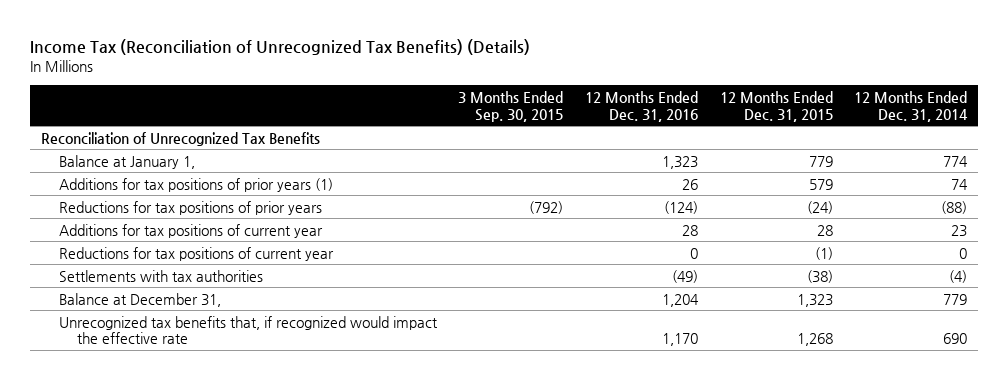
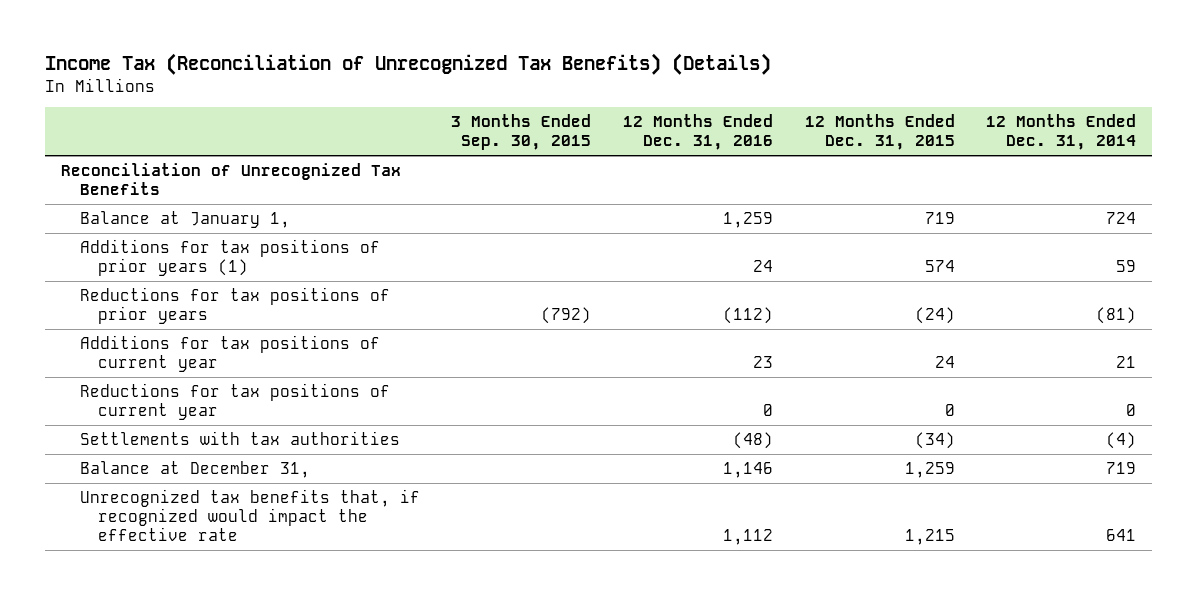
- Balance at January 1, | | 1,323 | 779 | 774
- Additions for tax positions of prior years (1) | | 26 | 579 | 74
- Reductions for tax positions of prior years | (792) | (124) | (24) | (88)
- Additions for tax positions of current year | | 28 | 28 | 23
- Reductions for tax positions of current year | | 0 | (1) | 0
- Settlements with tax authorities | | (49) | (38) | (4)
- Balance at December 31, | | 1,204 | 1,323 | 779
- Unrecognized tax benefits that, if recognized would impact the effective rate | | 1,170 | 1,268 | 690
+ Balance at January 1, | | 1,259 | 719 | 724
+ Additions for tax positions of prior years (1) | | 24 | 574 | 59
+ Reductions for tax positions of prior years | (792) | (112) | (24) | (81)
+ Additions for tax positions of current year | | 23 | 24 | 21
+ Reductions for tax positions of current year | | 0 | 0 | 0
+ Settlements with tax authorities | | (48) | (34) | (4)
+ Balance at December 31, | | 1,146 | 1,259 | 719
+ Unrecognized tax benefits that, if recognized would impact the effective rate | | 1,112 | 1,215 | 641

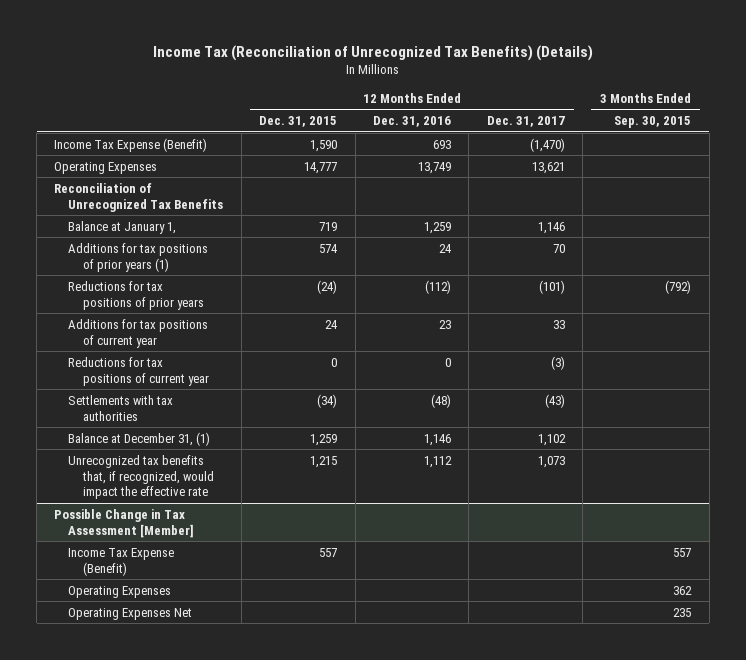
- | 3 Months Ended Sep. 30, 2015 | 12 Months Ended Dec. 31, 2016 | 12 Months Ended Dec. 31, 2015 | 12 Months Ended Dec. 31, 2014
+ | 12 Months Ended Dec. 31, 2015 | 12 Months Ended Dec. 31, 2016 | 12 Months Ended Dec. 31, 2017 | 3 Months Ended Sep. 30, 2015
+ Income Tax Expense (Benefit) | 1,590 | 693 | (1,470) |
+ Operating Expenses | 14,777 | 13,749 | 13,621 |
- Balance at December 31, | | 1,146 | 1,259 | 719
- Unrecognized tax benefits that, if recognized would impact the effective rate | | 1,112 | 1,215 | 641
+ Balance at December 31, (1) | 1,259 | 1,146 | 1,102 |
+ Unrecognized tax benefits that, if recognized, would impact the effective rate | 1,215 | 1,112 | 1,073 |
+ Possible Change in Tax Assessment [Member]
+ Income Tax Expense (Benefit) | 557 | | | 557
+ Operating Expenses | | | | 362
+ Operating Expenses Net | | | | 235

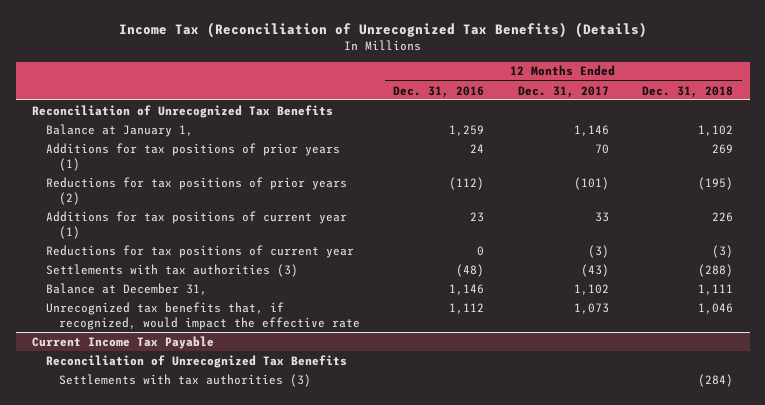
- | 12 Months Ended Dec. 31, 2015 | 12 Months Ended Dec. 31, 2016 | 12 Months Ended Dec. 31, 2017 | 3 Months Ended Sep. 30, 2015
+ | 12 Months Ended Dec. 31, 2016 | 12 Months Ended Dec. 31, 2017 | 12 Months Ended Dec. 31, 2018
- Income Tax Expense (Benefit) | 1,590 | 693 | (1,470) |
- Operating Expenses | 14,777 | 13,749 | 13,621 |
- Reductions for tax positions of prior years | (24) | (112) | (101) | (792)
- Additions for tax positions of current year | 24 | 23 | 33 |
+ Reductions for tax positions of prior years (2) | (112) | (101) | (195)
+ Additions for tax positions of current year (1) | 23 | 33 | 226
- Settlements with tax authorities | (34) | (48) | (43) |
- Balance at December 31, (1) | 1,259 | 1,146 | 1,102 |
+ Settlements with tax authorities (3) | (48) | (43) | (288)
+ Balance at December 31, | 1,146 | 1,102 | 1,111
- Possible Change in Tax Assessment [Member]
- Income Tax Expense (Benefit) | 557 | | | 557
- Operating Expenses | | | | 362
- Operating Expenses Net | | | | 235
+ Current Income Tax Payable
+ Reconciliation of Unrecognized Tax Benefits
+ Settlements with tax authorities (3) | | | (284)

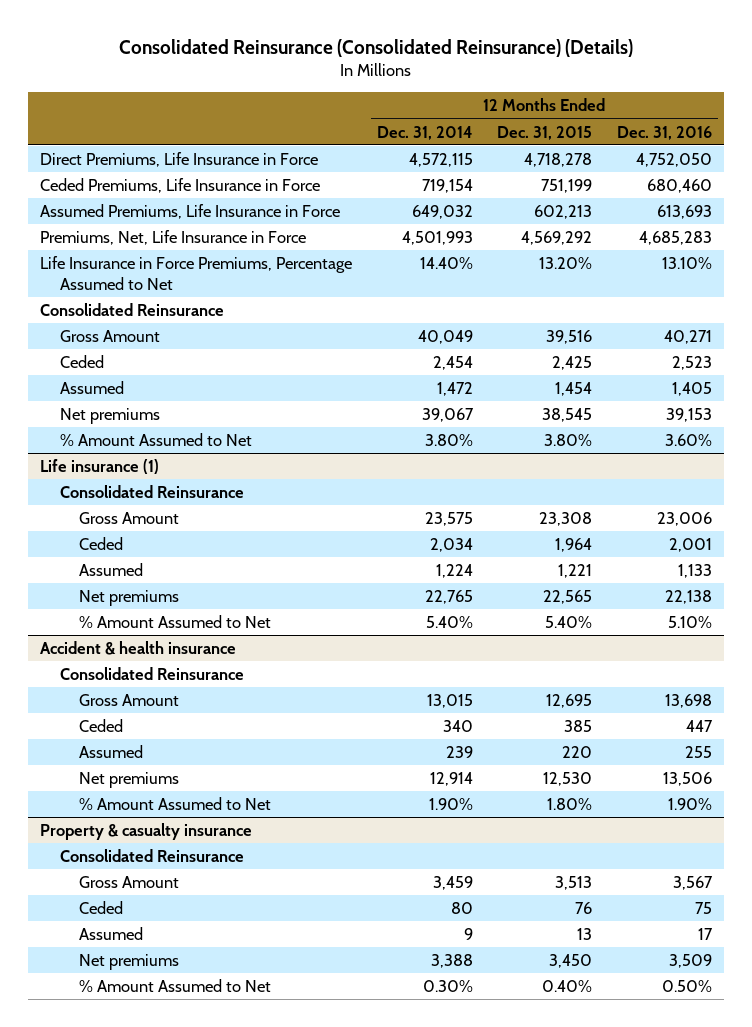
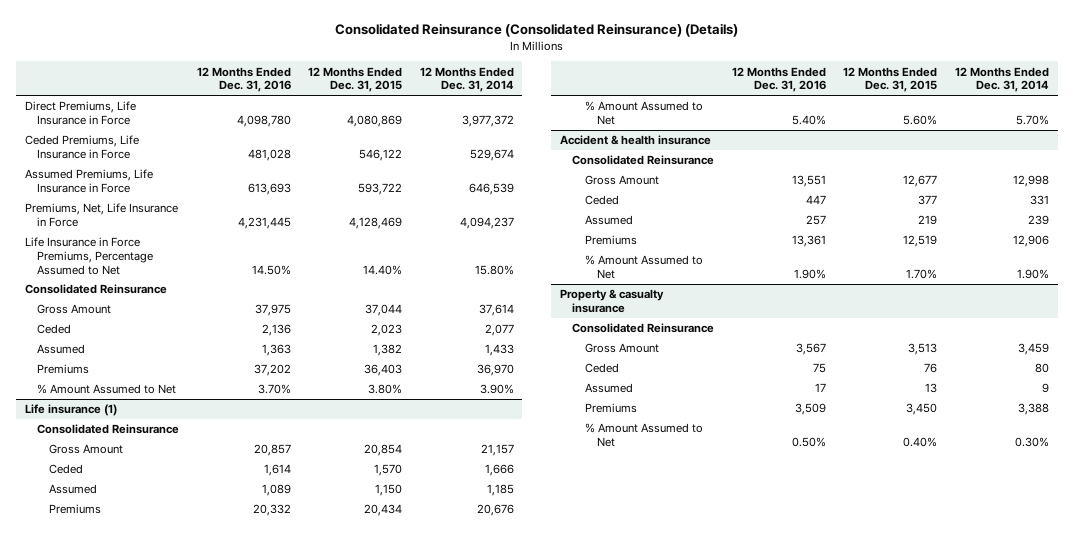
- | 12 Months Ended Dec. 31, 2014 | 12 Months Ended Dec. 31, 2015 | 12 Months Ended Dec. 31, 2016
+ | 12 Months Ended Dec. 31, 2016 | 12 Months Ended Dec. 31, 2015 | 12 Months Ended Dec. 31, 2014
- Direct Premiums, Life Insurance in Force | 4,572,115 | 4,718,278 | 4,752,050
- Ceded Premiums, Life Insurance in Force | 719,154 | 751,199 | 680,460
- Assumed Premiums, Life Insurance in Force | 649,032 | 602,213 | 613,693
- Premiums, Net, Life Insurance in Force | 4,501,993 | 4,569,292 | 4,685,283
- Life Insurance in Force Premiums, Percentage Assumed to Net | 14.40% | 13.20% | 13.10%
+ Direct Premiums, Life Insurance in Force | 4,098,780 | 4,080,869 | 3,977,372
+ Ceded Premiums, Life Insurance in Force | 481,028 | 546,122 | 529,674
+ Assumed Premiums, Life Insurance in Force | 613,693 | 593,722 | 646,539
+ Premiums, Net, Life Insurance in Force | 4,231,445 | 4,128,469 | 4,094,237
+ Life Insurance in Force Premiums, Percentage Assumed to Net | 14.50% | 14.40% | 15.80%
- Gross Amount | 40,049 | 39,516 | 40,271
- Ceded | 2,454 | 2,425 | 2,523
- Assumed | 1,472 | 1,454 | 1,405
- Net premiums | 39,067 | 38,545 | 39,153
- % Amount Assumed to Net | 3.80% | 3.80% | 3.60%
+ Gross Amount | 37,975 | 37,044 | 37,614
+ Ceded | 2,136 | 2,023 | 2,077
+ Assumed | 1,363 | 1,382 | 1,433
+ Premiums | 37,202 | 36,403 | 36,970
+ % Amount Assumed to Net | 3.70% | 3.80% | 3.90%
@ Life insurance (1)
- Gross Amount | 23,575 | 23,308 | 23,006
- Ceded | 2,034 | 1,964 | 2,001
- Assumed | 1,224 | 1,221 | 1,133
- Net premiums | 22,765 | 22,565 | 22,138
- % Amount Assumed to Net | 5.40% | 5.40% | 5.10%
+ Gross Amount | 20,857 | 20,854 | 21,157
+ Ceded | 1,614 | 1,570 | 1,666
+ Assumed | 1,089 | 1,150 | 1,185
+ Premiums | 20,332 | 20,434 | 20,676
+ % Amount Assumed to Net | 5.40% | 5.60% | 5.70%
@ Accident & health insurance
- Gross Amount | 13,015 | 12,695 | 13,698
- Ceded | 340 | 385 | 447
- Assumed | 239 | 220 | 255
- Net premiums | 12,914 | 12,530 | 13,506
- % Amount Assumed to Net | 1.90% | 1.80% | 1.90%
+ Gross Amount | 13,551 | 12,677 | 12,998
+ Ceded | 447 | 377 | 331
+ Assumed | 257 | 219 | 239
+ Premiums | 13,361 | 12,519 | 12,906
+ % Amount Assumed to Net | 1.90% | 1.70% | 1.90%
@ Property & casualty insurance
- Net premiums | 3,388 | 3,450 | 3,509
+ Premiums | 3,509 | 3,450 | 3,388

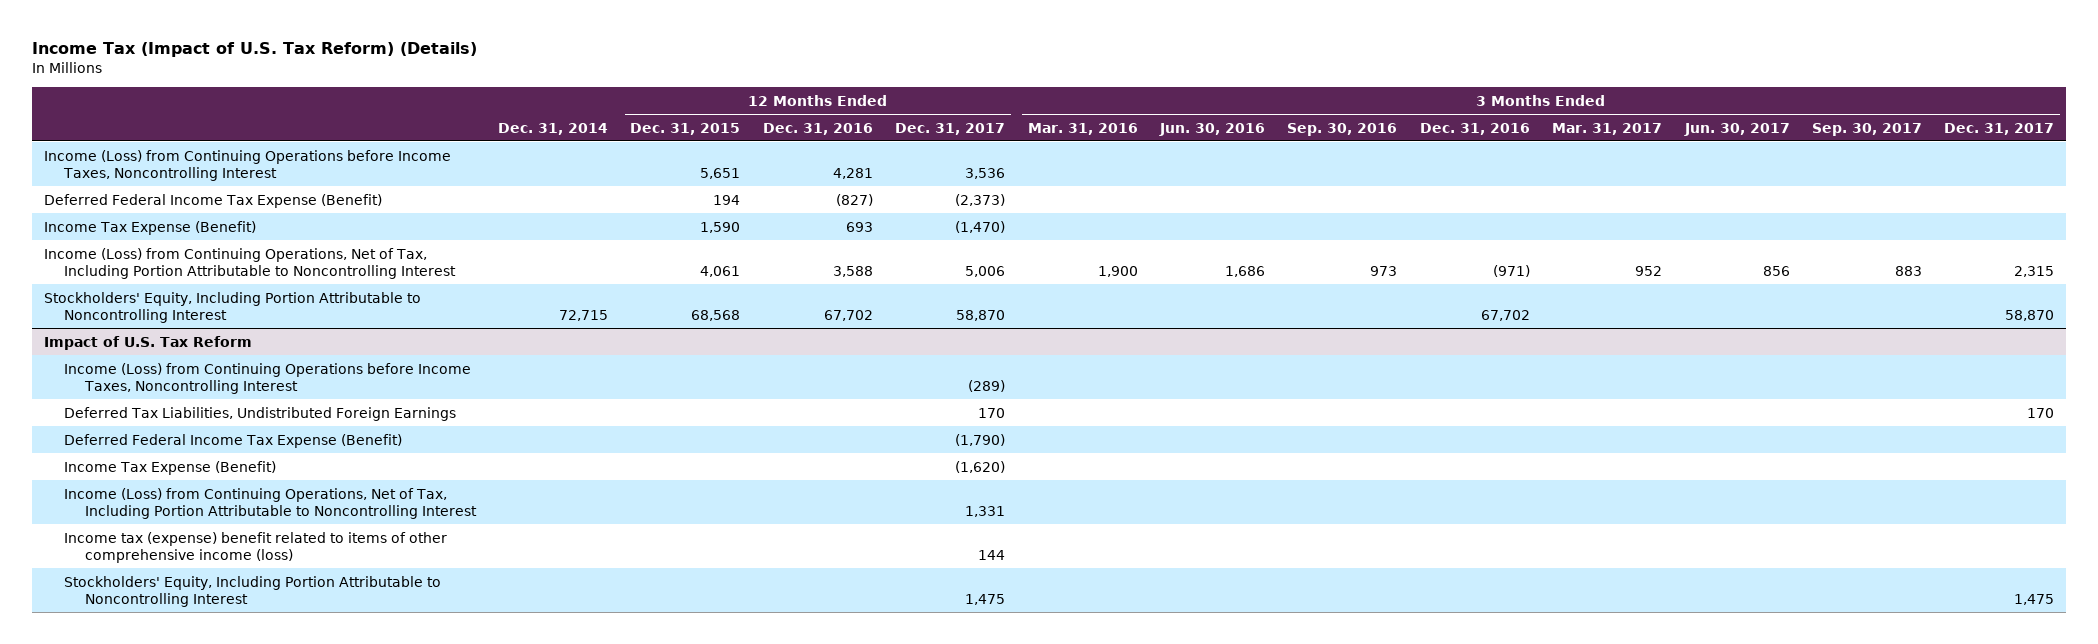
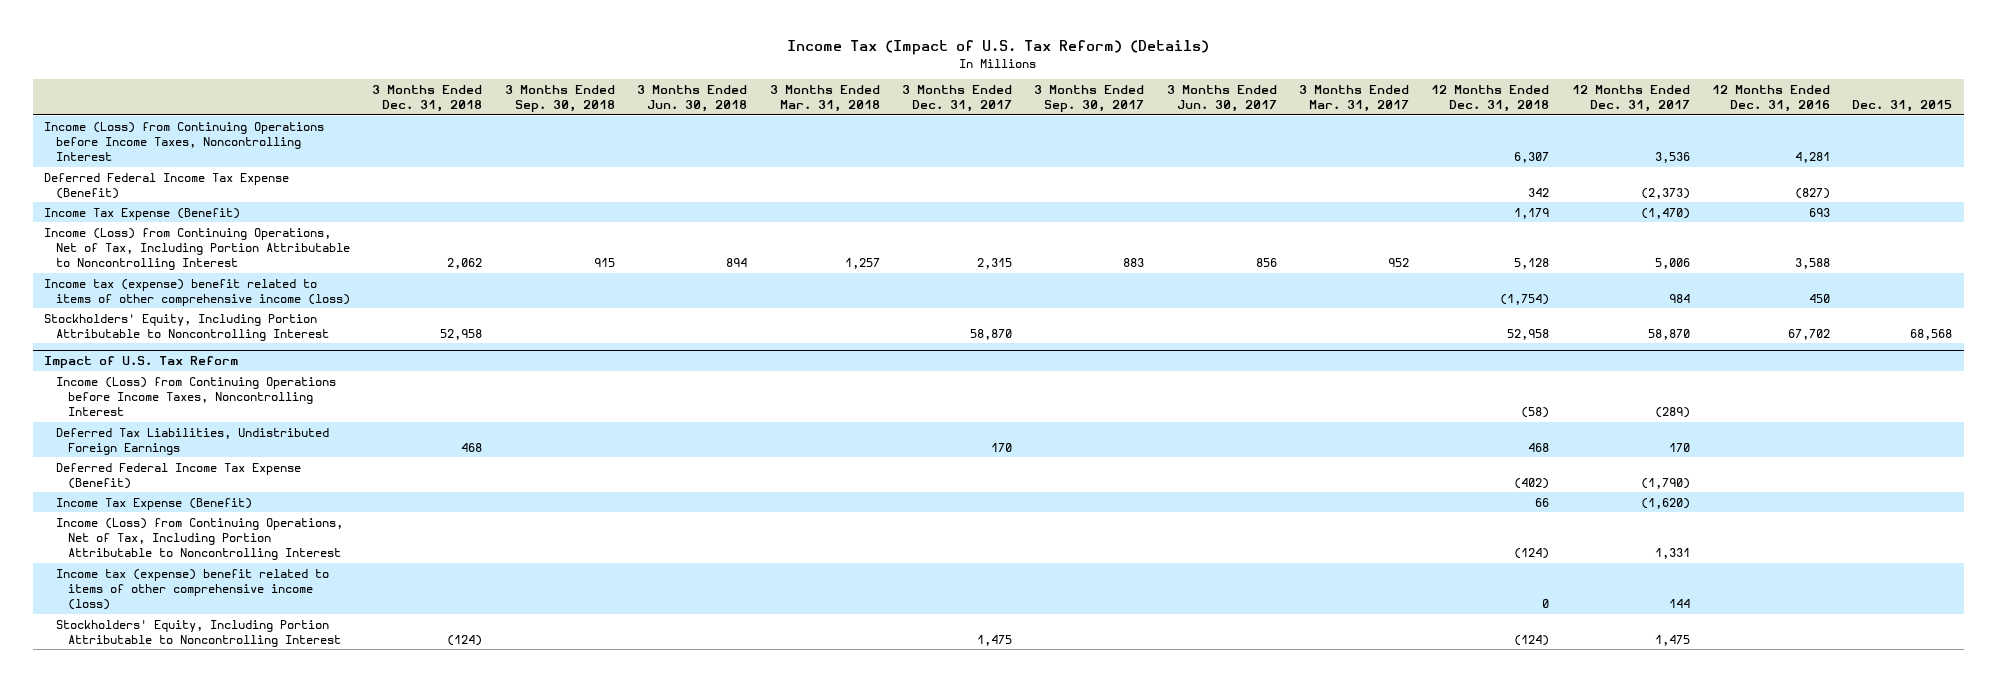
- | Dec. 31, 2014 | 12 Months Ended Dec. 31, 2015 | 12 Months Ended Dec. 31, 2016 | 12 Months Ended Dec. 31, 2017 | 3 Months Ended Mar. 31, 2016 | 3 Months Ended Jun. 30, 2016 | 3 Months Ended Sep. 30, 2016 | 3 Months Ended Dec. 31, 2016 | 3 Months Ended Mar. 31, 2017 | 3 Months Ended Jun. 30, 2017 | 3 Months Ended Sep. 30, 2017 | 3 Months Ended Dec. 31, 2017
+ | 3 Months Ended Dec. 31, 2018 | 3 Months Ended Sep. 30, 2018 | 3 Months Ended Jun. 30, 2018 | 3 Months Ended Mar. 31, 2018 | 3 Months Ended Dec. 31, 2017 | 3 Months Ended Sep. 30, 2017 | 3 Months Ended Jun. 30, 2017 | 3 Months Ended Mar. 31, 2017 | 12 Months Ended Dec. 31, 2018 | 12 Months Ended Dec. 31, 2017 | 12 Months Ended Dec. 31, 2016 | Dec. 31, 2015
+ Income tax (expense) benefit related to items of other comprehensive income (loss) | | | | | | | | | (1,754) | 984 | 450 |

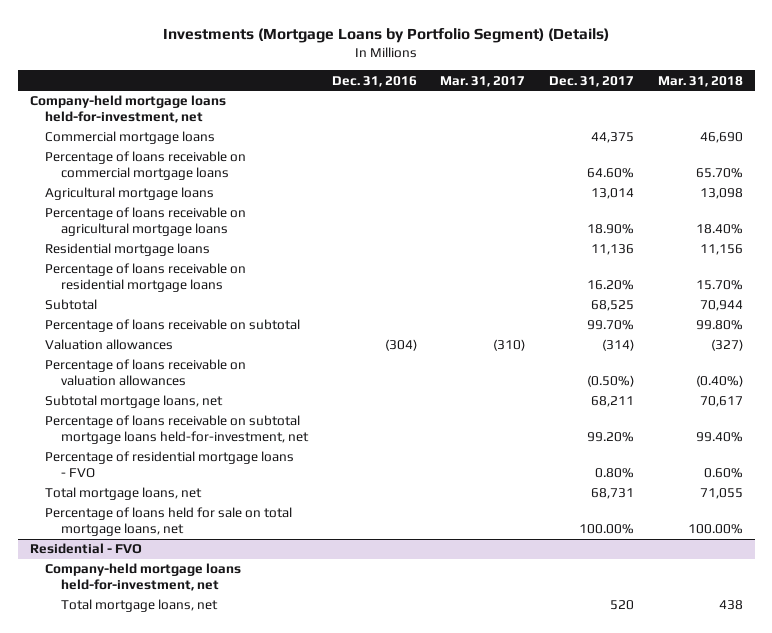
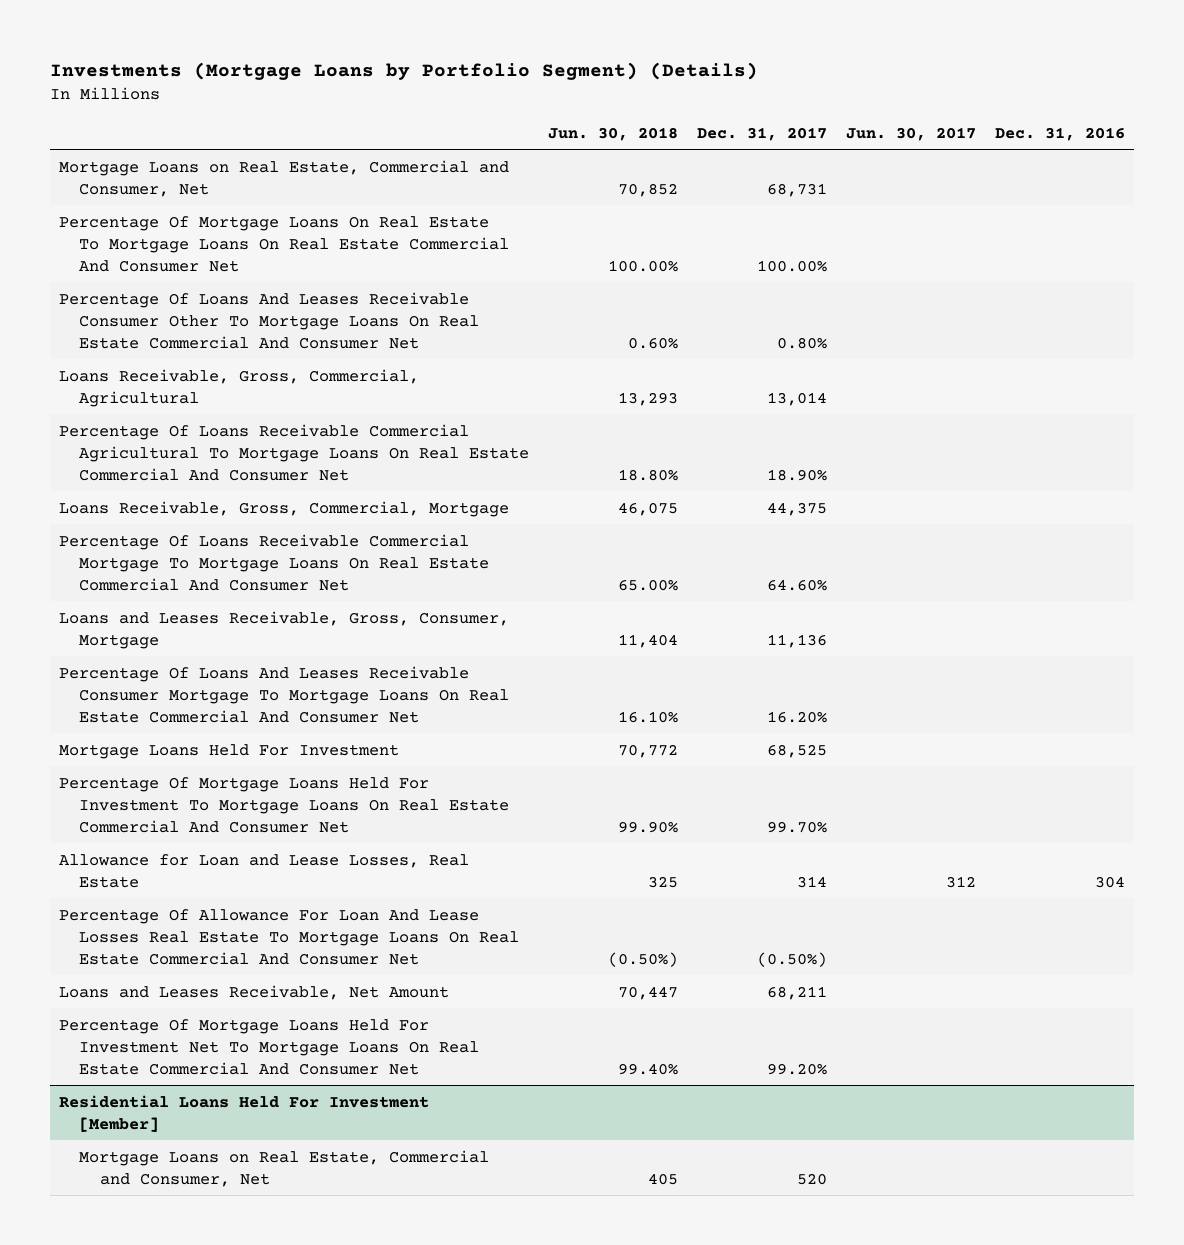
- | Dec. 31, 2016 | Mar. 31, 2017 | Dec. 31, 2017 | Mar. 31, 2018
+ | Jun. 30, 2018 | Dec. 31, 2017 | Jun. 30, 2017 | Dec. 31, 2016
- Company-held mortgage loans held-for-investment, net
- Commercial mortgage loans | | | 44,375 | 46,690
- Percentage of loans receivable on commercial mortgage loans | | | 64.60% | 65.70%
- Agricultural mortgage loans | | | 13,014 | 13,098
- Percentage of loans receivable on agricultural mortgage loans | | | 18.90% | 18.40%
- Residential mortgage loans | | | 11,136 | 11,156
- Percentage of loans receivable on residential mortgage loans | | | 16.20% | 15.70%
- Subtotal | | | 68,525 | 70,944
- Percentage of loans receivable on subtotal | | | 99.70% | 99.80%
- Valuation allowances | (304) | (310) | (314) | (327)
- Percentage of loans receivable on valuation allowances | | | (0.50%) | (0.40%)
- Subtotal mortgage loans, net | | | 68,211 | 70,617
- Percentage of loans receivable on subtotal mortgage loans held-for-investment, net | | | 99.20% | 99.40%
- Percentage of residential mortgage loans - FVO | | | 0.80% | 0.60%
- Total mortgage loans, net | | | 68,731 | 71,055
- Percentage of loans held for sale on total mortgage loans, net | | | 100.00% | 100.00%
- Residential - FVO
- Company-held mortgage loans held-for-investment, net
- Total mortgage loans, net | | | 520 | 438
+ Mortgage Loans on Real Estate, Commercial and Consumer, Net | 70,852 | 68,731 | |
+ Percentage Of Mortgage Loans On Real Estate To Mortgage Loans On Real Estate Commercial And Consumer Net | 100.00% | 100.00% | |
+ Percentage Of Loans And Leases Receivable Consumer Other To Mortgage Loans On Real Estate Commercial And Consumer Net | 0.60% | 0.80% | |
+ Loans Receivable, Gross, Commercial, Agricultural | 13,293 | 13,014 | |
+ Percentage Of Loans Receivable Commercial Agricultural To Mortgage Loans On Real Estate Commercial And Consumer Net | 18.80% | 18.90% | |
+ Loans Receivable, Gross, Commercial, Mortgage | 46,075 | 44,375 | |
+ Percentage Of Loans Receivable Commercial Mortgage To Mortgage Loans On Real Estate Commercial And Consumer Net | 65.00% | 64.60% | |
+ Loans and Leases Receivable, Gross, Consumer, Mortgage | 11,404 | 11,136 | |
+ Percentage Of Loans And Leases Receivable Consumer Mortgage To Mortgage Loans On Real Estate Commercial And Consumer Net | 16.10% | 16.20% | |
+ Mortgage Loans Held For Investment | 70,772 | 68,525 | |
+ Percentage Of Mortgage Loans Held For Investment To Mortgage Loans On Real Estate Commercial And Consumer Net | 99.90% | 99.70% | |
+ Allowance for Loan and Lease Losses, Real Estate | 325 | 314 | 312 | 304
+ Percentage Of Allowance For Loan And Lease Losses Real Estate To Mortgage Loans On Real Estate Commercial And Consumer Net | (0.50%) | (0.50%) | |
+ Loans and Leases Receivable, Net Amount | 70,447 | 68,211 | |
+ Percentage Of Mortgage Loans Held For Investment Net To Mortgage Loans On Real Estate Commercial And Consumer Net | 99.40% | 99.20% | |
+ Residential Loans Held For Investment [Member]
+ Mortgage Loans on Real Estate, Commercial and Consumer, Net | 405 | 520 | |

